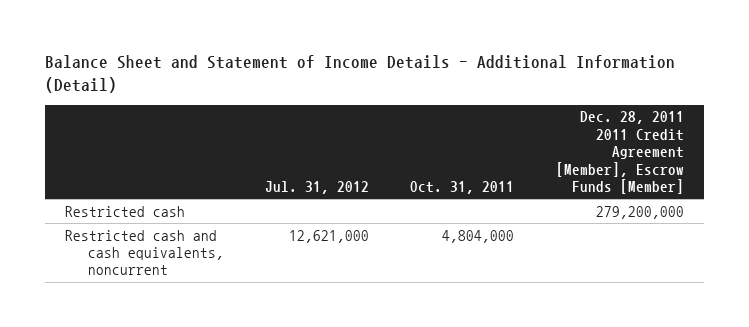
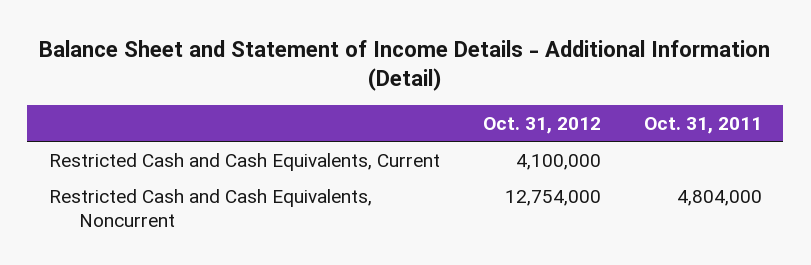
- | Jul. 31, 2012 | Oct. 31, 2011 | Dec. 28, 2011 2011 Credit Agreement [Member], Escrow Funds [Member]
+ | Oct. 31, 2012 | Oct. 31, 2011
- Restricted cash | | | 279,200,000
- Restricted cash and cash equivalents, noncurrent | 12,621,000 | 4,804,000 |
+ Restricted Cash and Cash Equivalents, Current | 4,100,000 |
+ Restricted Cash and Cash Equivalents, Noncurrent | 12,754,000 | 4,804,000

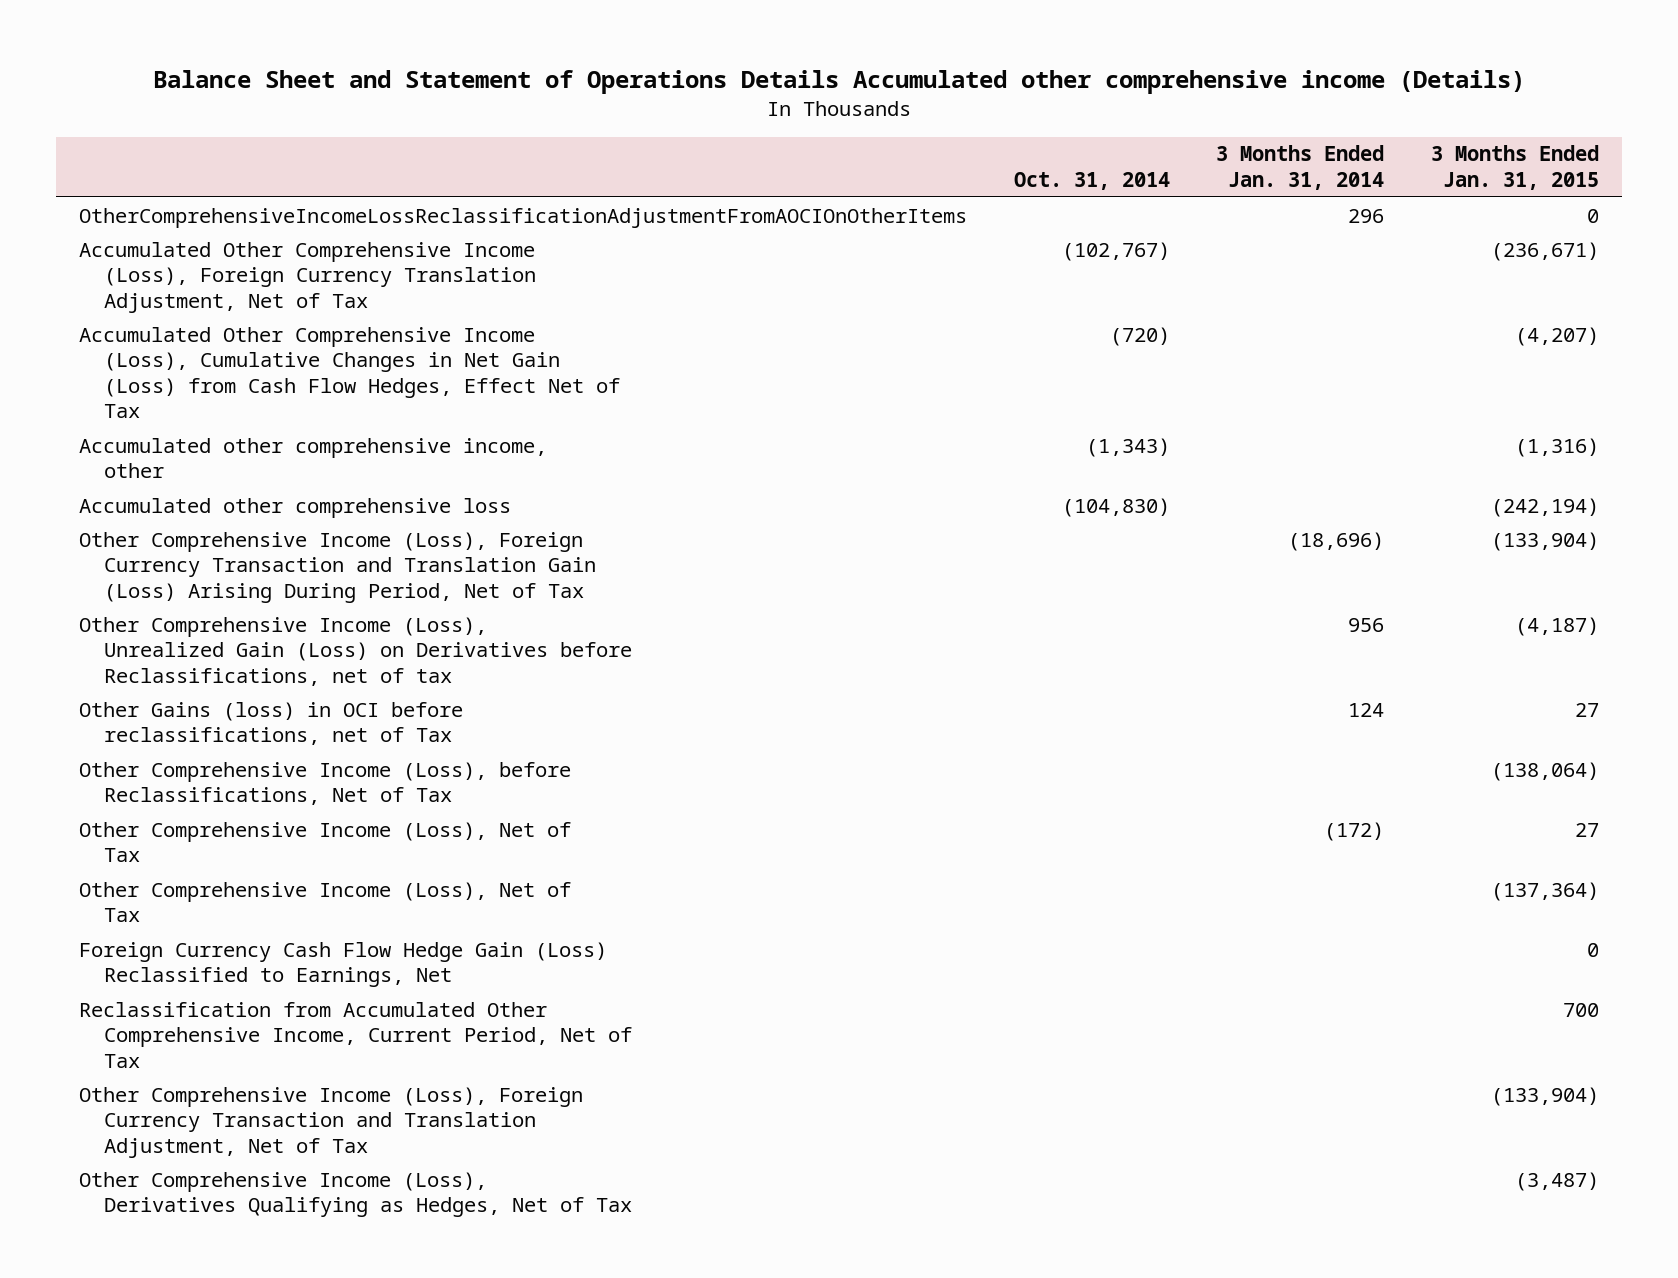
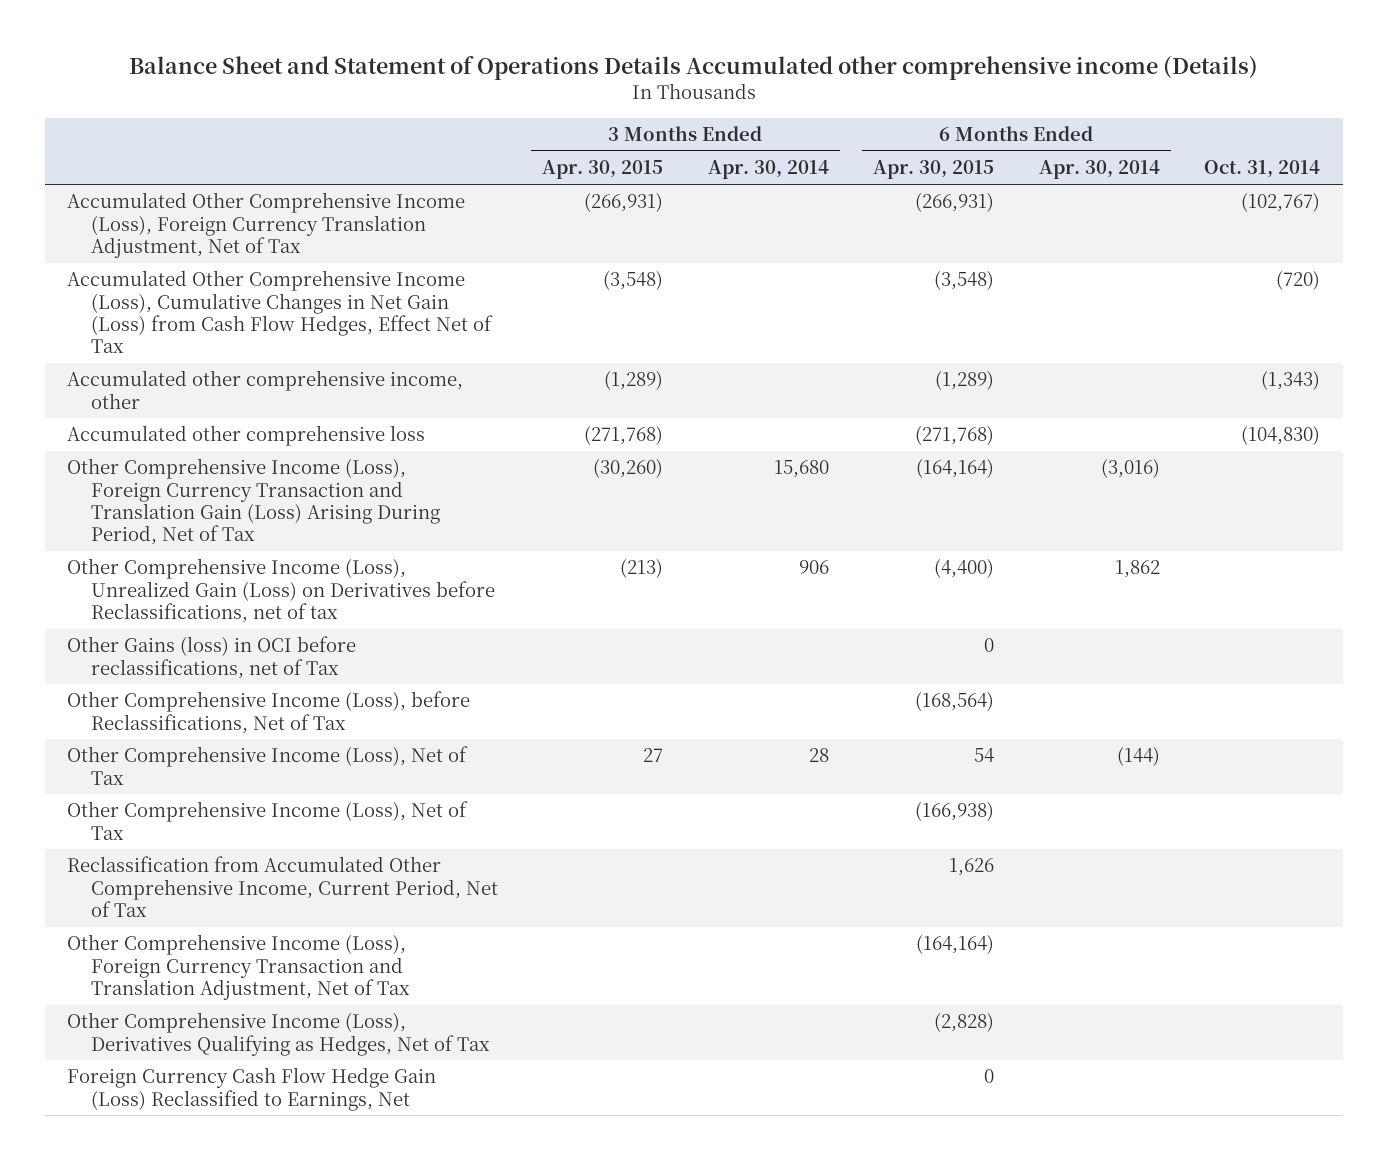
- | Oct. 31, 2014 | 3 Months Ended Jan. 31, 2014 | 3 Months Ended Jan. 31, 2015
+ | 3 Months Ended Apr. 30, 2015 | 3 Months Ended Apr. 30, 2014 | 6 Months Ended Apr. 30, 2015 | 6 Months Ended Apr. 30, 2014 | Oct. 31, 2014
- OtherComprehensiveIncomeLossReclassificationAdjustmentFromAOCIOnOtherItems | | 296 | 0
moved down: Foreign Currency Cash Flow Hedge Gain (Loss) Reclassified to Earnings, Net | | | 0 | |

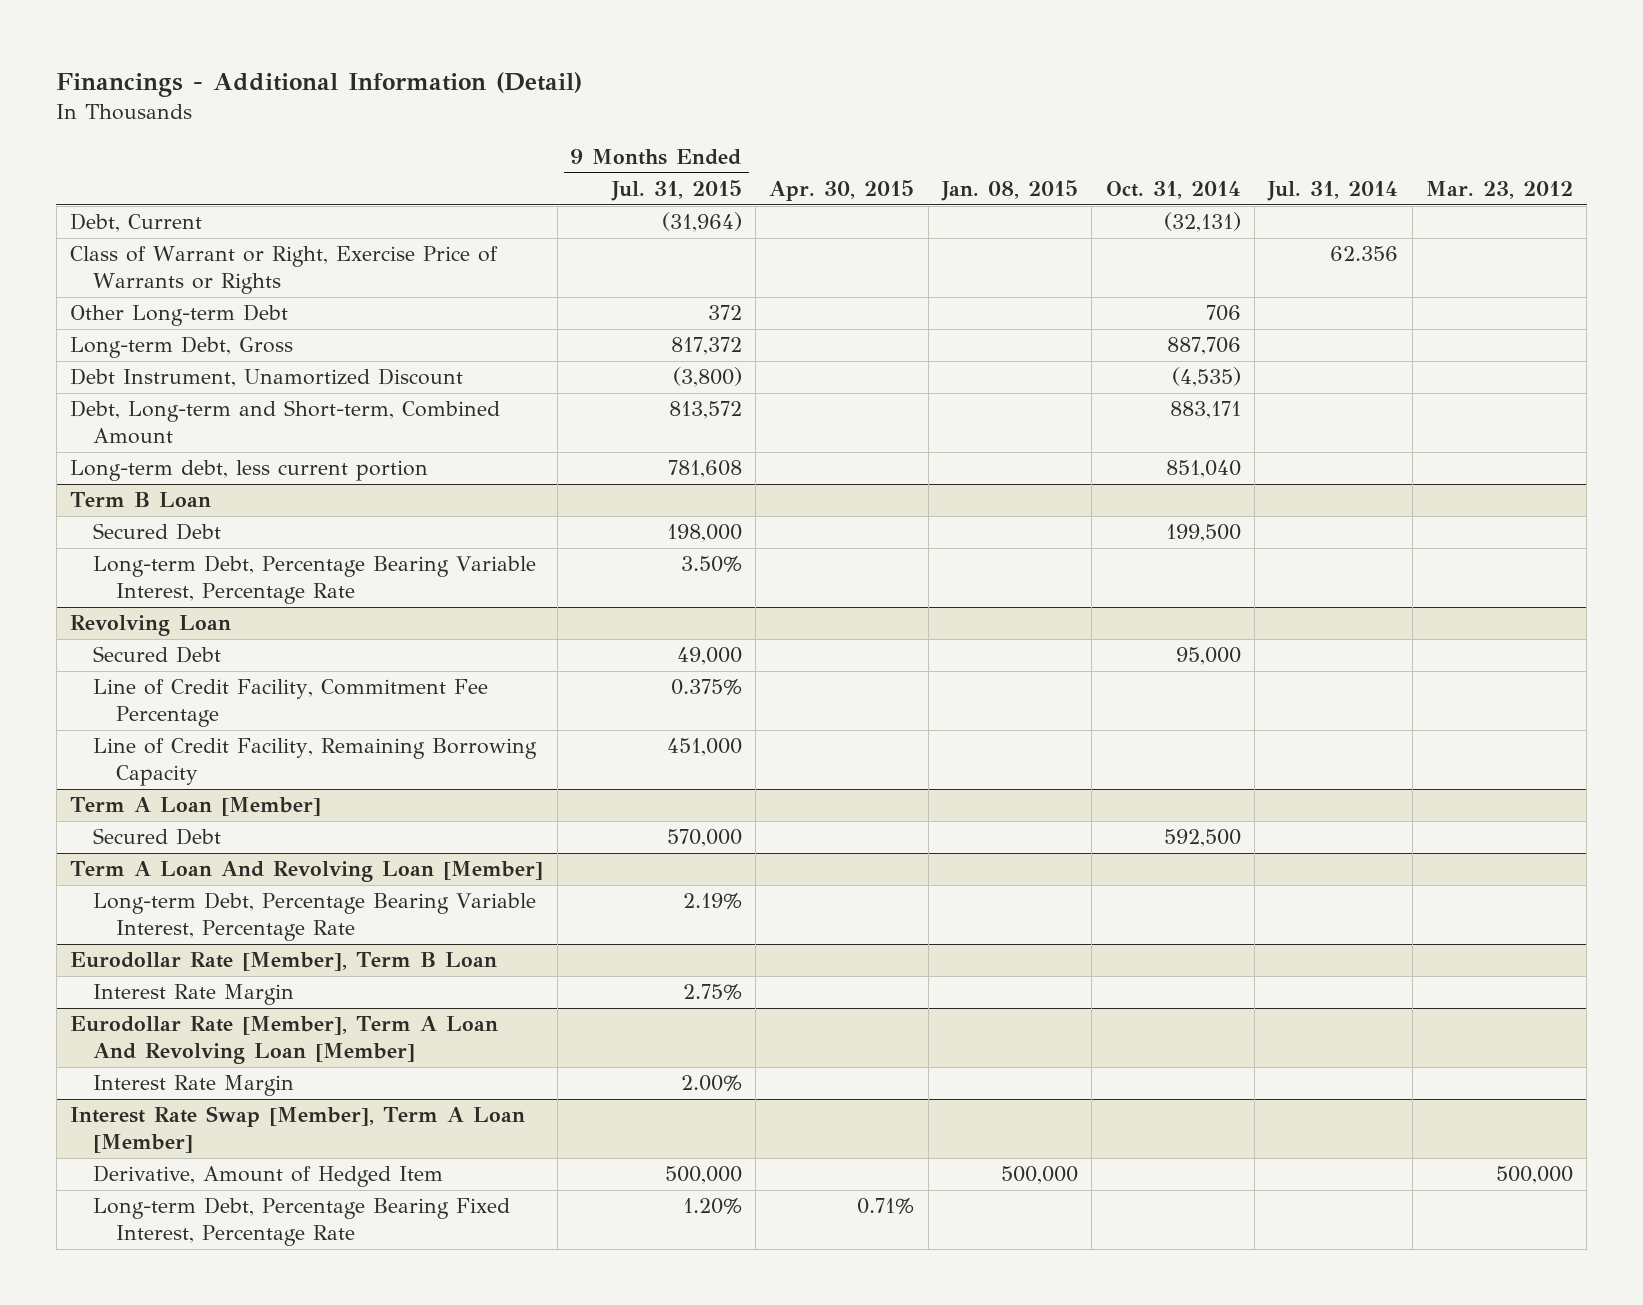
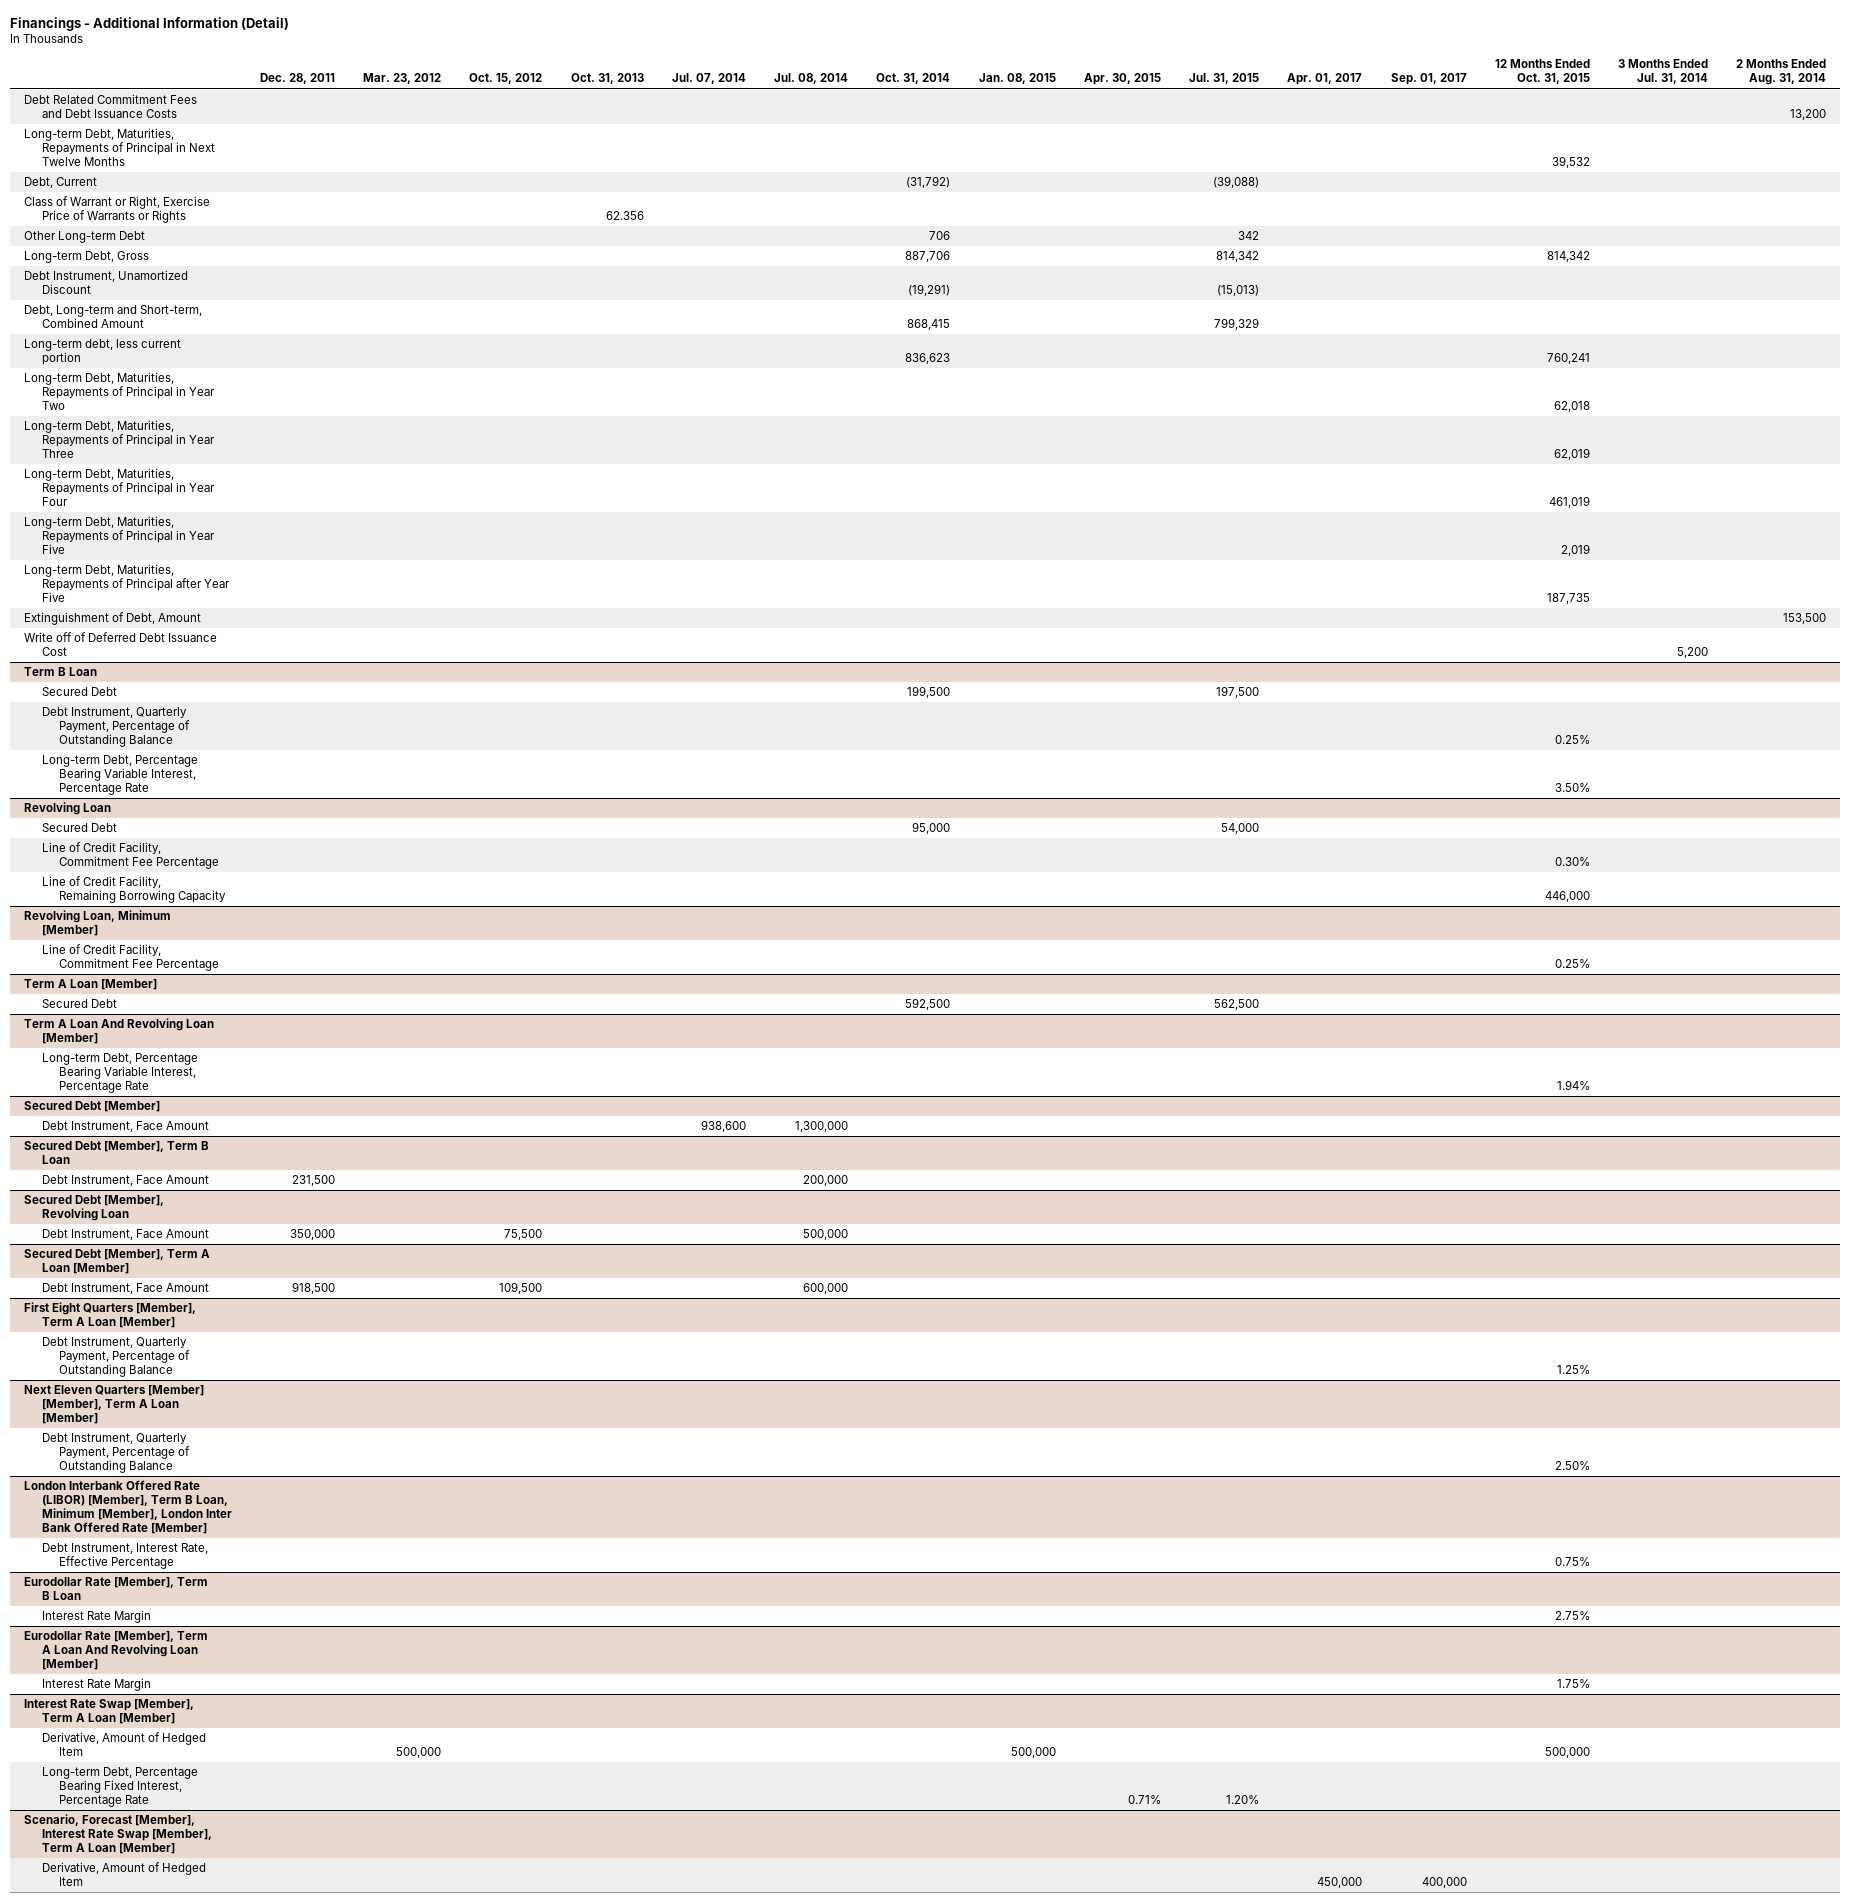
- | 9 Months Ended Jul. 31, 2015 | Apr. 30, 2015 | Jan. 08, 2015 | Oct. 31, 2014 | Jul. 31, 2014 | Mar. 23, 2012
+ | Dec. 28, 2011 | Mar. 23, 2012 | Oct. 15, 2012 | Oct. 31, 2013 | Jul. 07, 2014 | Jul. 08, 2014 | Oct. 31, 2014 | Jan. 08, 2015 | Apr. 30, 2015 | Jul. 31, 2015 | Apr. 01, 2017 | Sep. 01, 2017 | 12 Months Ended Oct. 31, 2015 | 3 Months Ended Jul. 31, 2014 | 2 Months Ended Aug. 31, 2014
- Debt, Current | (31,964) | | | (32,131) | |
+ Debt Related Commitment Fees and Debt Issuance Costs | | | | | | | | | | | | | | | 13,200
+ Long-term Debt, Maturities, Repayments of Principal in Next Twelve Months | | | | | | | | | | | | | 39,532 | |
+ Debt, Current | | | | | | | (31,792) | | | (39,088) | | | | |
- Debt Instrument, Unamortized Discount | (3,800) | | | (4,535) | |
- Debt, Long-term and Short-term, Combined Amount | 813,572 | | | 883,171 | |
- Long-term debt, less current portion | 781,608 | | | 851,040 | |
+ Debt Instrument, Unamortized Discount | | | | | | | (19,291) | | | (15,013) | | | | |
+ Debt, Long-term and Short-term, Combined Amount | | | | | | | 868,415 | | | 799,329 | | | | |
+ Long-term debt, less current portion | | | | | | | 836,623 | | | | | | 760,241 | |
+ Long-term Debt, Maturities, Repayments of Principal in Year Two | | | | | | | | | | | | | 62,018 | |
+ Long-term Debt, Maturities, Repayments of Principal in Year Three | | | | | | | | | | | | | 62,019 | |
+ Long-term Debt, Maturities, Repayments of Principal in Year Four | | | | | | | | | | | | | 461,019 | |
+ Long-term Debt, Maturities, Repayments of Principal in Year Five | | | | | | | | | | | | | 2,019 | |
+ Long-term Debt, Maturities, Repayments of Principal after Year Five | | | | | | | | | | | | | 187,735 | |
+ Extinguishment of Debt, Amount | | | | | | | | | | | | | | | 153,500
+ Write off of Deferred Debt Issuance Cost | | | | | | | | | | | | | | 5,200 |
@ Term B Loan
+ Debt Instrument, Quarterly Payment, Percentage of Outstanding Balance | | | | | | | | | | | | | 0.25% | |
+ Revolving Loan, Minimum [Member]
+ Line of Credit Facility, Commitment Fee Percentage | | | | | | | | | | | | | 0.25% | |
+ Secured Debt [Member]
+ Debt Instrument, Face Amount | | | | | 938,600 | 1,300,000 | | | | | | | | |
+ Secured Debt [Member], Term B Loan
+ Debt Instrument, Face Amount | 231,500 | | | | | 200,000 | | | | | | | | |
+ Secured Debt [Member], Revolving Loan
+ Debt Instrument, Face Amount | 350,000 | | 75,500 | | | 500,000 | | | | | | | | |
+ Secured Debt [Member], Term A Loan [Member]
+ Debt Instrument, Face Amount | 918,500 | | 109,500 | | | 600,000 | | | | | | | | |
+ First Eight Quarters [Member], Term A Loan [Member]
+ Debt Instrument, Quarterly Payment, Percentage of Outstanding Balance | | | | | | | | | | | | | 1.25% | |
+ Next Eleven Quarters [Member] [Member], Term A Loan [Member]
+ Debt Instrument, Quarterly Payment, Percentage of Outstanding Balance | | | | | | | | | | | | | 2.50% | |
+ London Interbank Offered Rate (LIBOR) [Member], Term B Loan, Minimum [Member], London Inter Bank Offered Rate [Member]
+ Debt Instrument, Interest Rate, Effective Percentage | | | | | | | | | | | | | 0.75% | |
+ Scenario, Forecast [Member], Interest Rate Swap [Member], Term A Loan [Member]
+ Derivative, Amount of Hedged Item | | | | | | | | | | | 450,000 | 400,000 | | |

